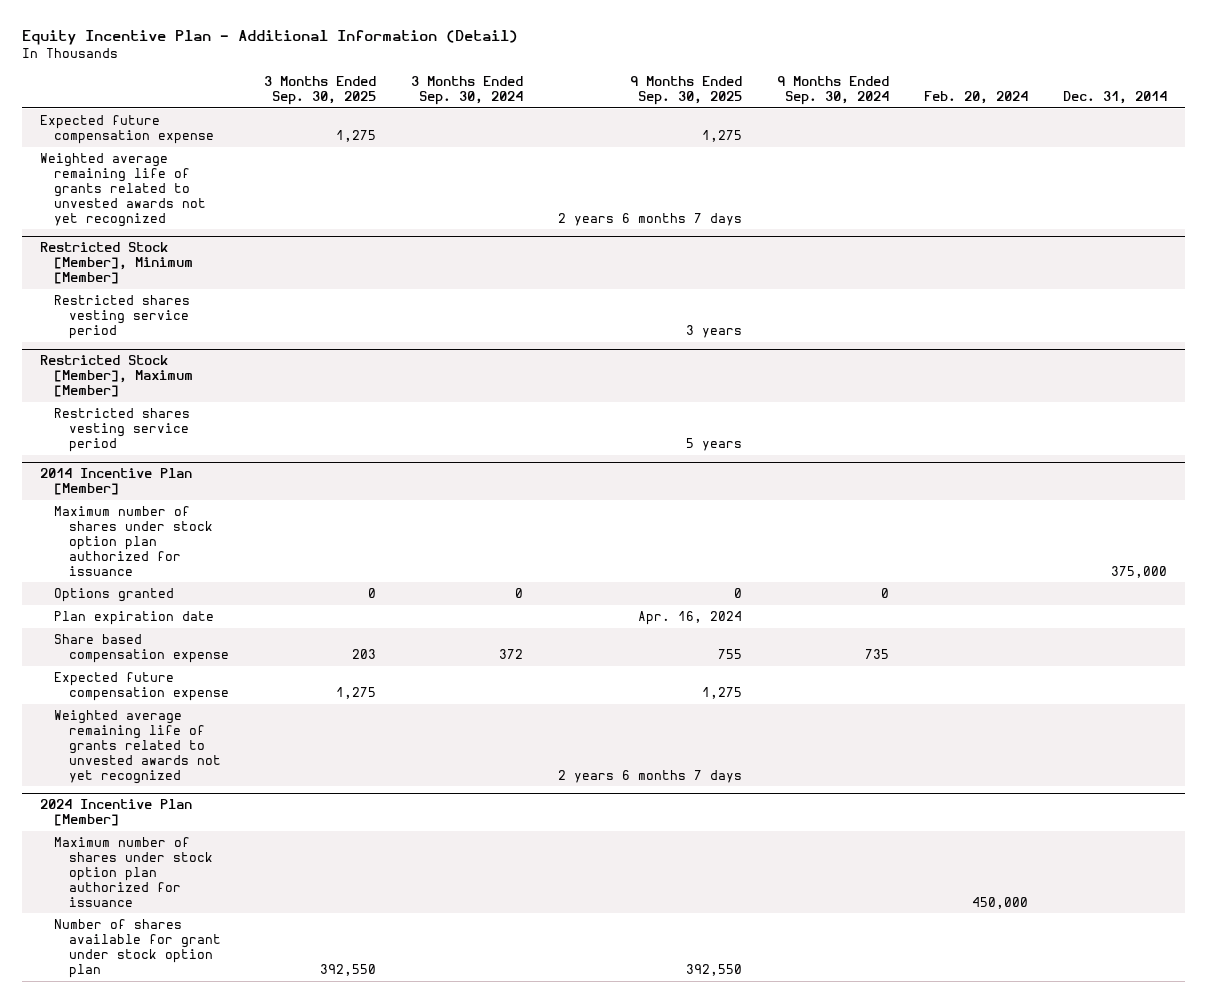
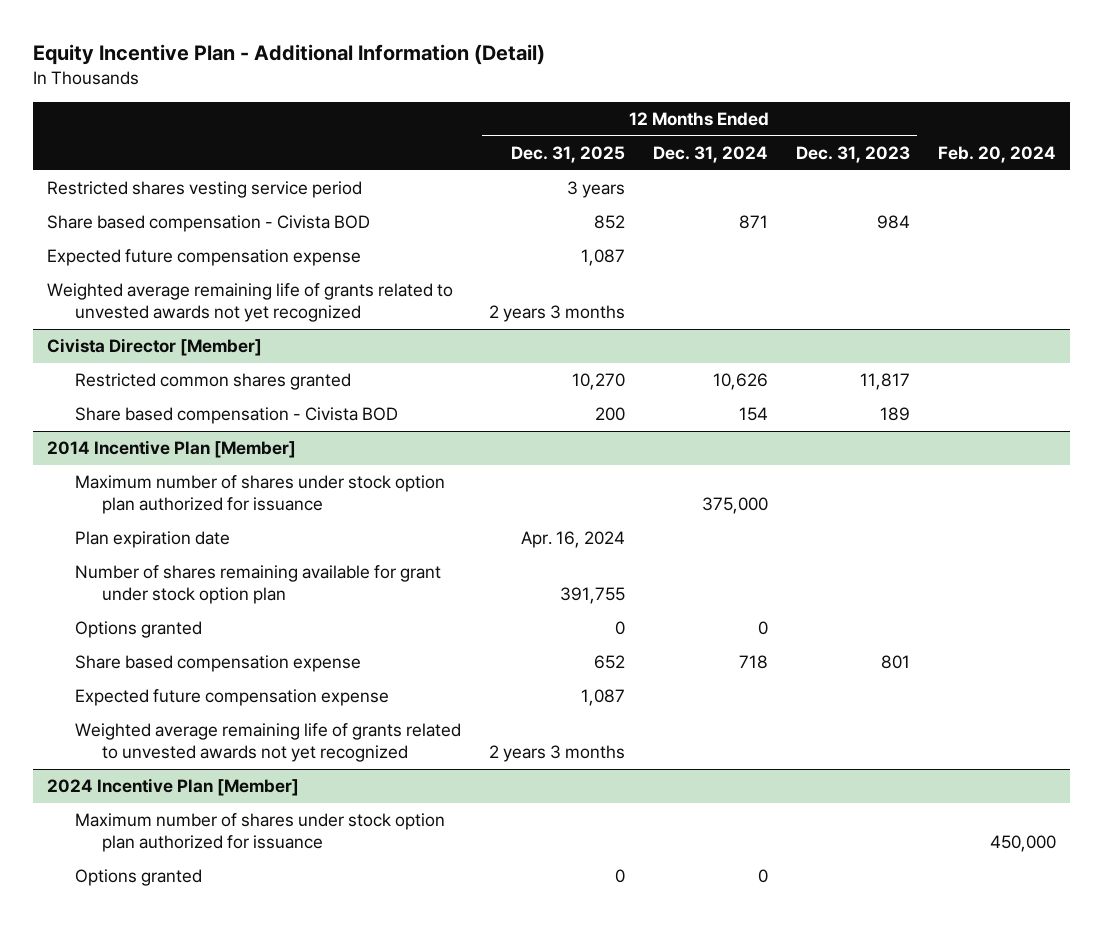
- | 3 Months Ended Sep. 30, 2025 | 3 Months Ended Sep. 30, 2024 | 9 Months Ended Sep. 30, 2025 | 9 Months Ended Sep. 30, 2024 | Feb. 20, 2024 | Dec. 31, 2014
+ | 12 Months Ended Dec. 31, 2025 | 12 Months Ended Dec. 31, 2024 | 12 Months Ended Dec. 31, 2023 | Feb. 20, 2024
+ Restricted shares vesting service period | 3 years | | |
+ Share based compensation - Civista BOD | 852 | 871 | 984 |
- Restricted Stock [Member], Minimum [Member]
- Restricted shares vesting service period | | | 3 years | | |
- Restricted Stock [Member], Maximum [Member]
- Restricted shares vesting service period | | | 5 years | | |
+ Civista Director [Member]
+ Restricted common shares granted | 10,270 | 10,626 | 11,817 |
+ Share based compensation - Civista BOD | 200 | 154 | 189 |
@ 2014 Incentive Plan [Member]
+ Number of shares remaining available for grant under stock option plan | 391,755 | | |
moved down: Options granted | 0 | 0 | |
@ 2024 Incentive Plan [Member]
- Number of shares available for grant under stock option plan | 392,550 | | 392,550 | | |
+ Options granted | 0 | 0 | |

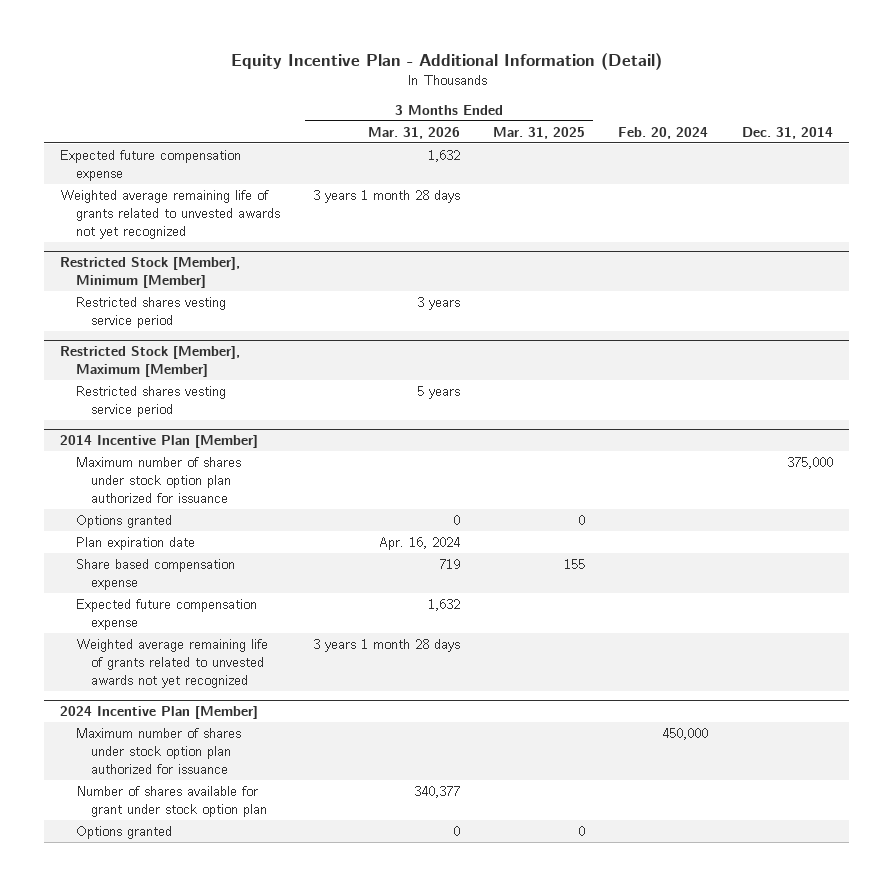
- | 12 Months Ended Dec. 31, 2025 | 12 Months Ended Dec. 31, 2024 | 12 Months Ended Dec. 31, 2023 | Feb. 20, 2024
+ | 3 Months Ended Mar. 31, 2026 | 3 Months Ended Mar. 31, 2025 | Feb. 20, 2024 | Dec. 31, 2014
- Restricted shares vesting service period | 3 years | | |
- Share based compensation - Civista BOD | 852 | 871 | 984 |
- Civista Director [Member]
- Restricted common shares granted | 10,270 | 10,626 | 11,817 |
- Share based compensation - Civista BOD | 200 | 154 | 189 |
+ Restricted Stock [Member], Minimum [Member]
+ Restricted shares vesting service period | 3 years | | |
+ Restricted Stock [Member], Maximum [Member]
+ Restricted shares vesting service period | 5 years | | |
@ 2014 Incentive Plan [Member]
- Number of shares remaining available for grant under stock option plan | 391,755 | | |
moved down: Plan expiration date | Apr. 16, 2024 | | |
@ 2024 Incentive Plan [Member]
+ Number of shares available for grant under stock option plan | 340,377 | | |

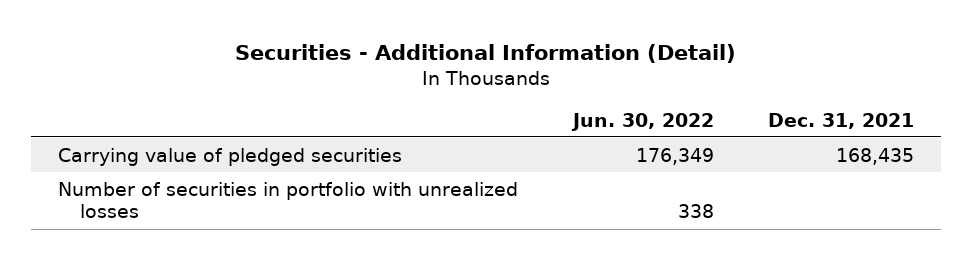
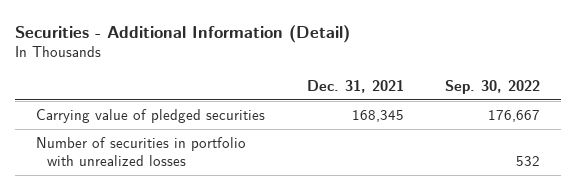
- | Jun. 30, 2022 | Dec. 31, 2021
+ | Dec. 31, 2021 | Sep. 30, 2022
- Carrying value of pledged securities | 176,349 | 168,435
+ Carrying value of pledged securities | 168,345 | 176,667

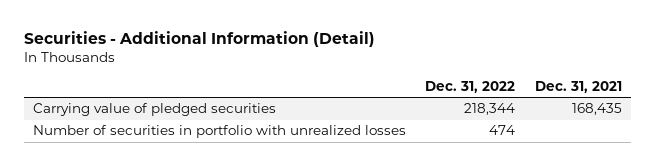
- | Dec. 31, 2021 | Sep. 30, 2022
+ | Dec. 31, 2022 | Dec. 31, 2021
- Carrying value of pledged securities | 168,345 | 176,667
+ Carrying value of pledged securities | 218,344 | 168,435

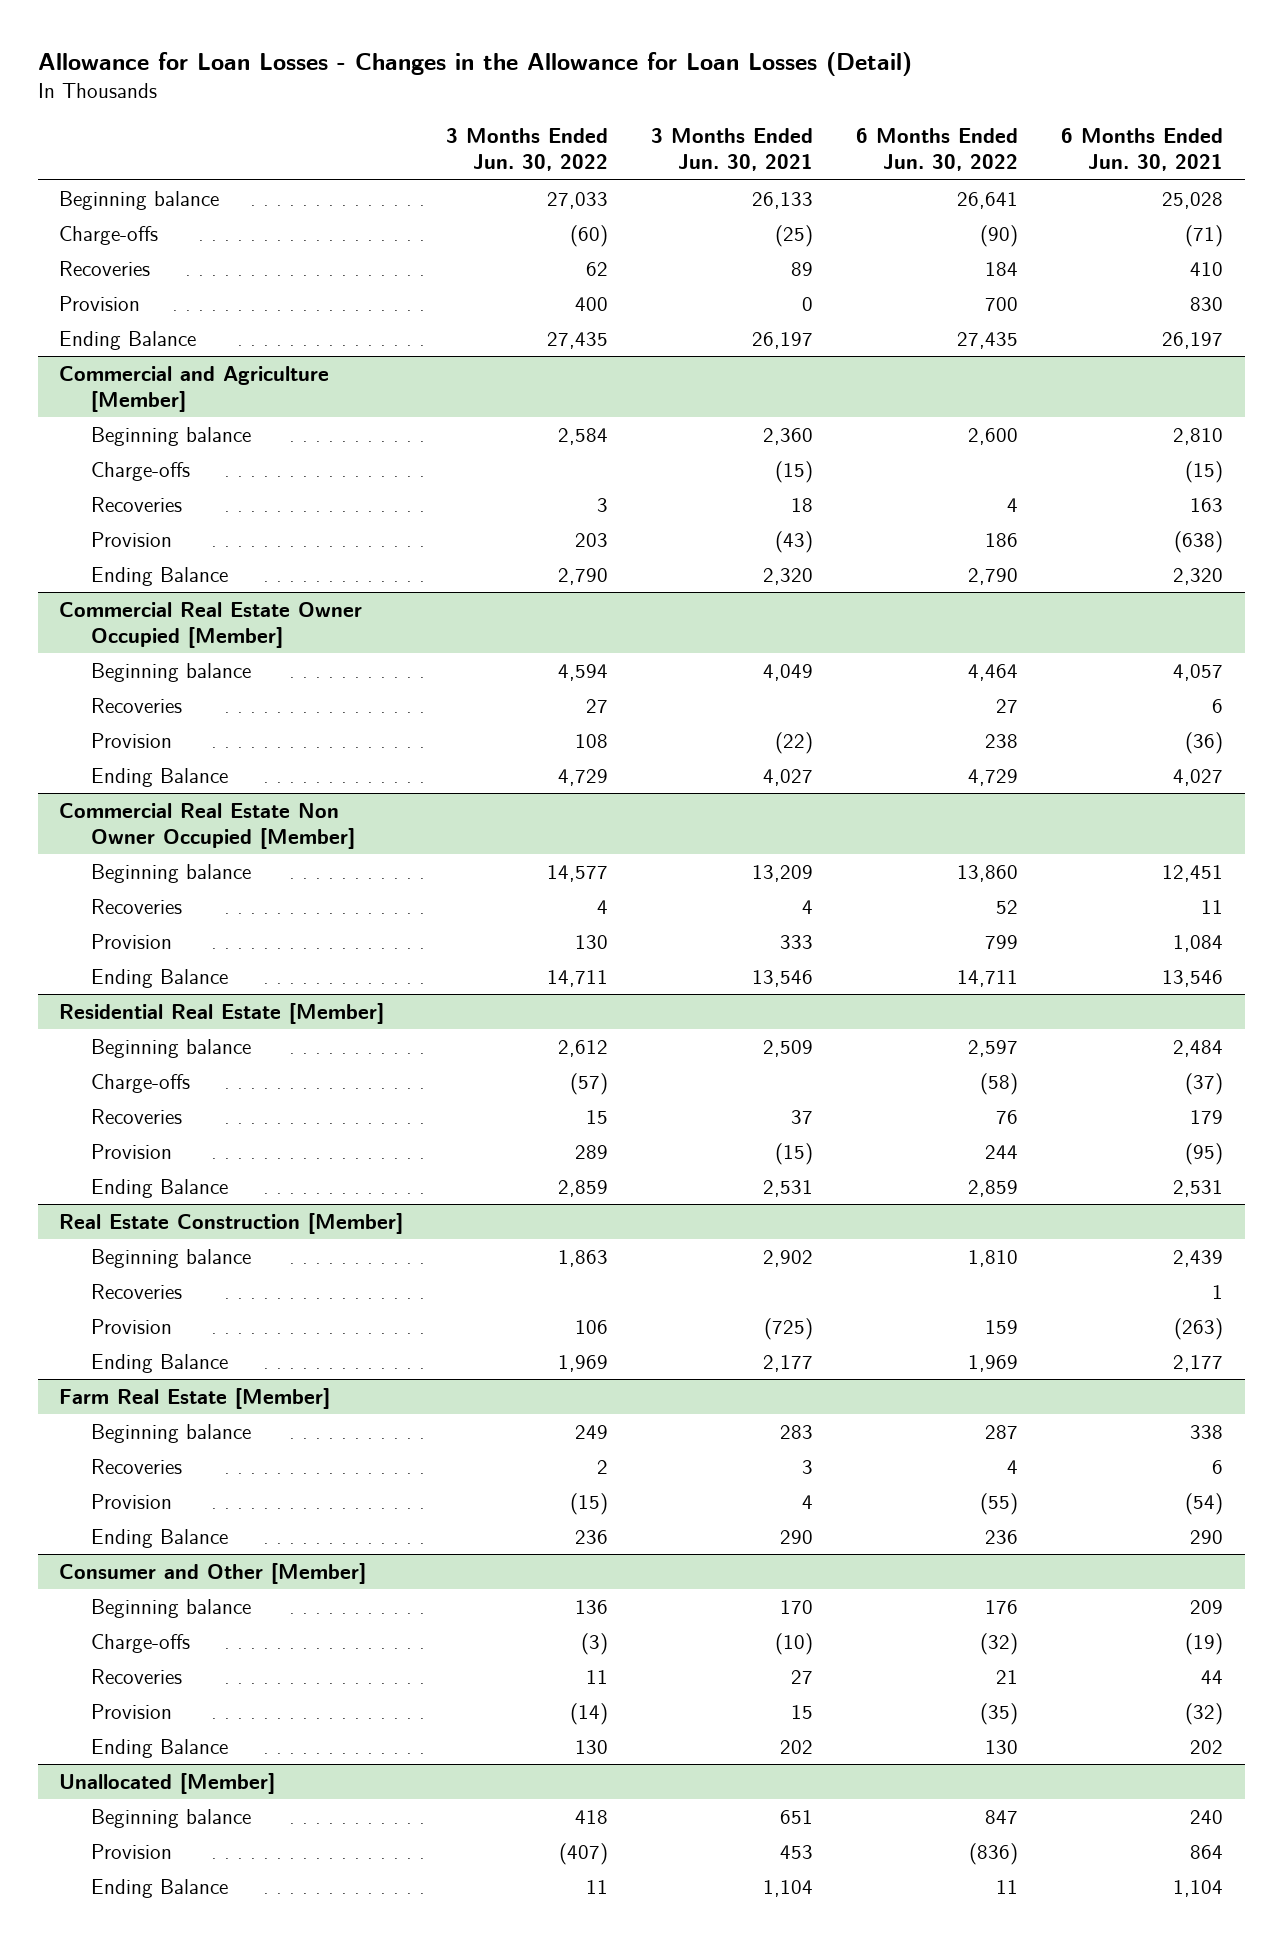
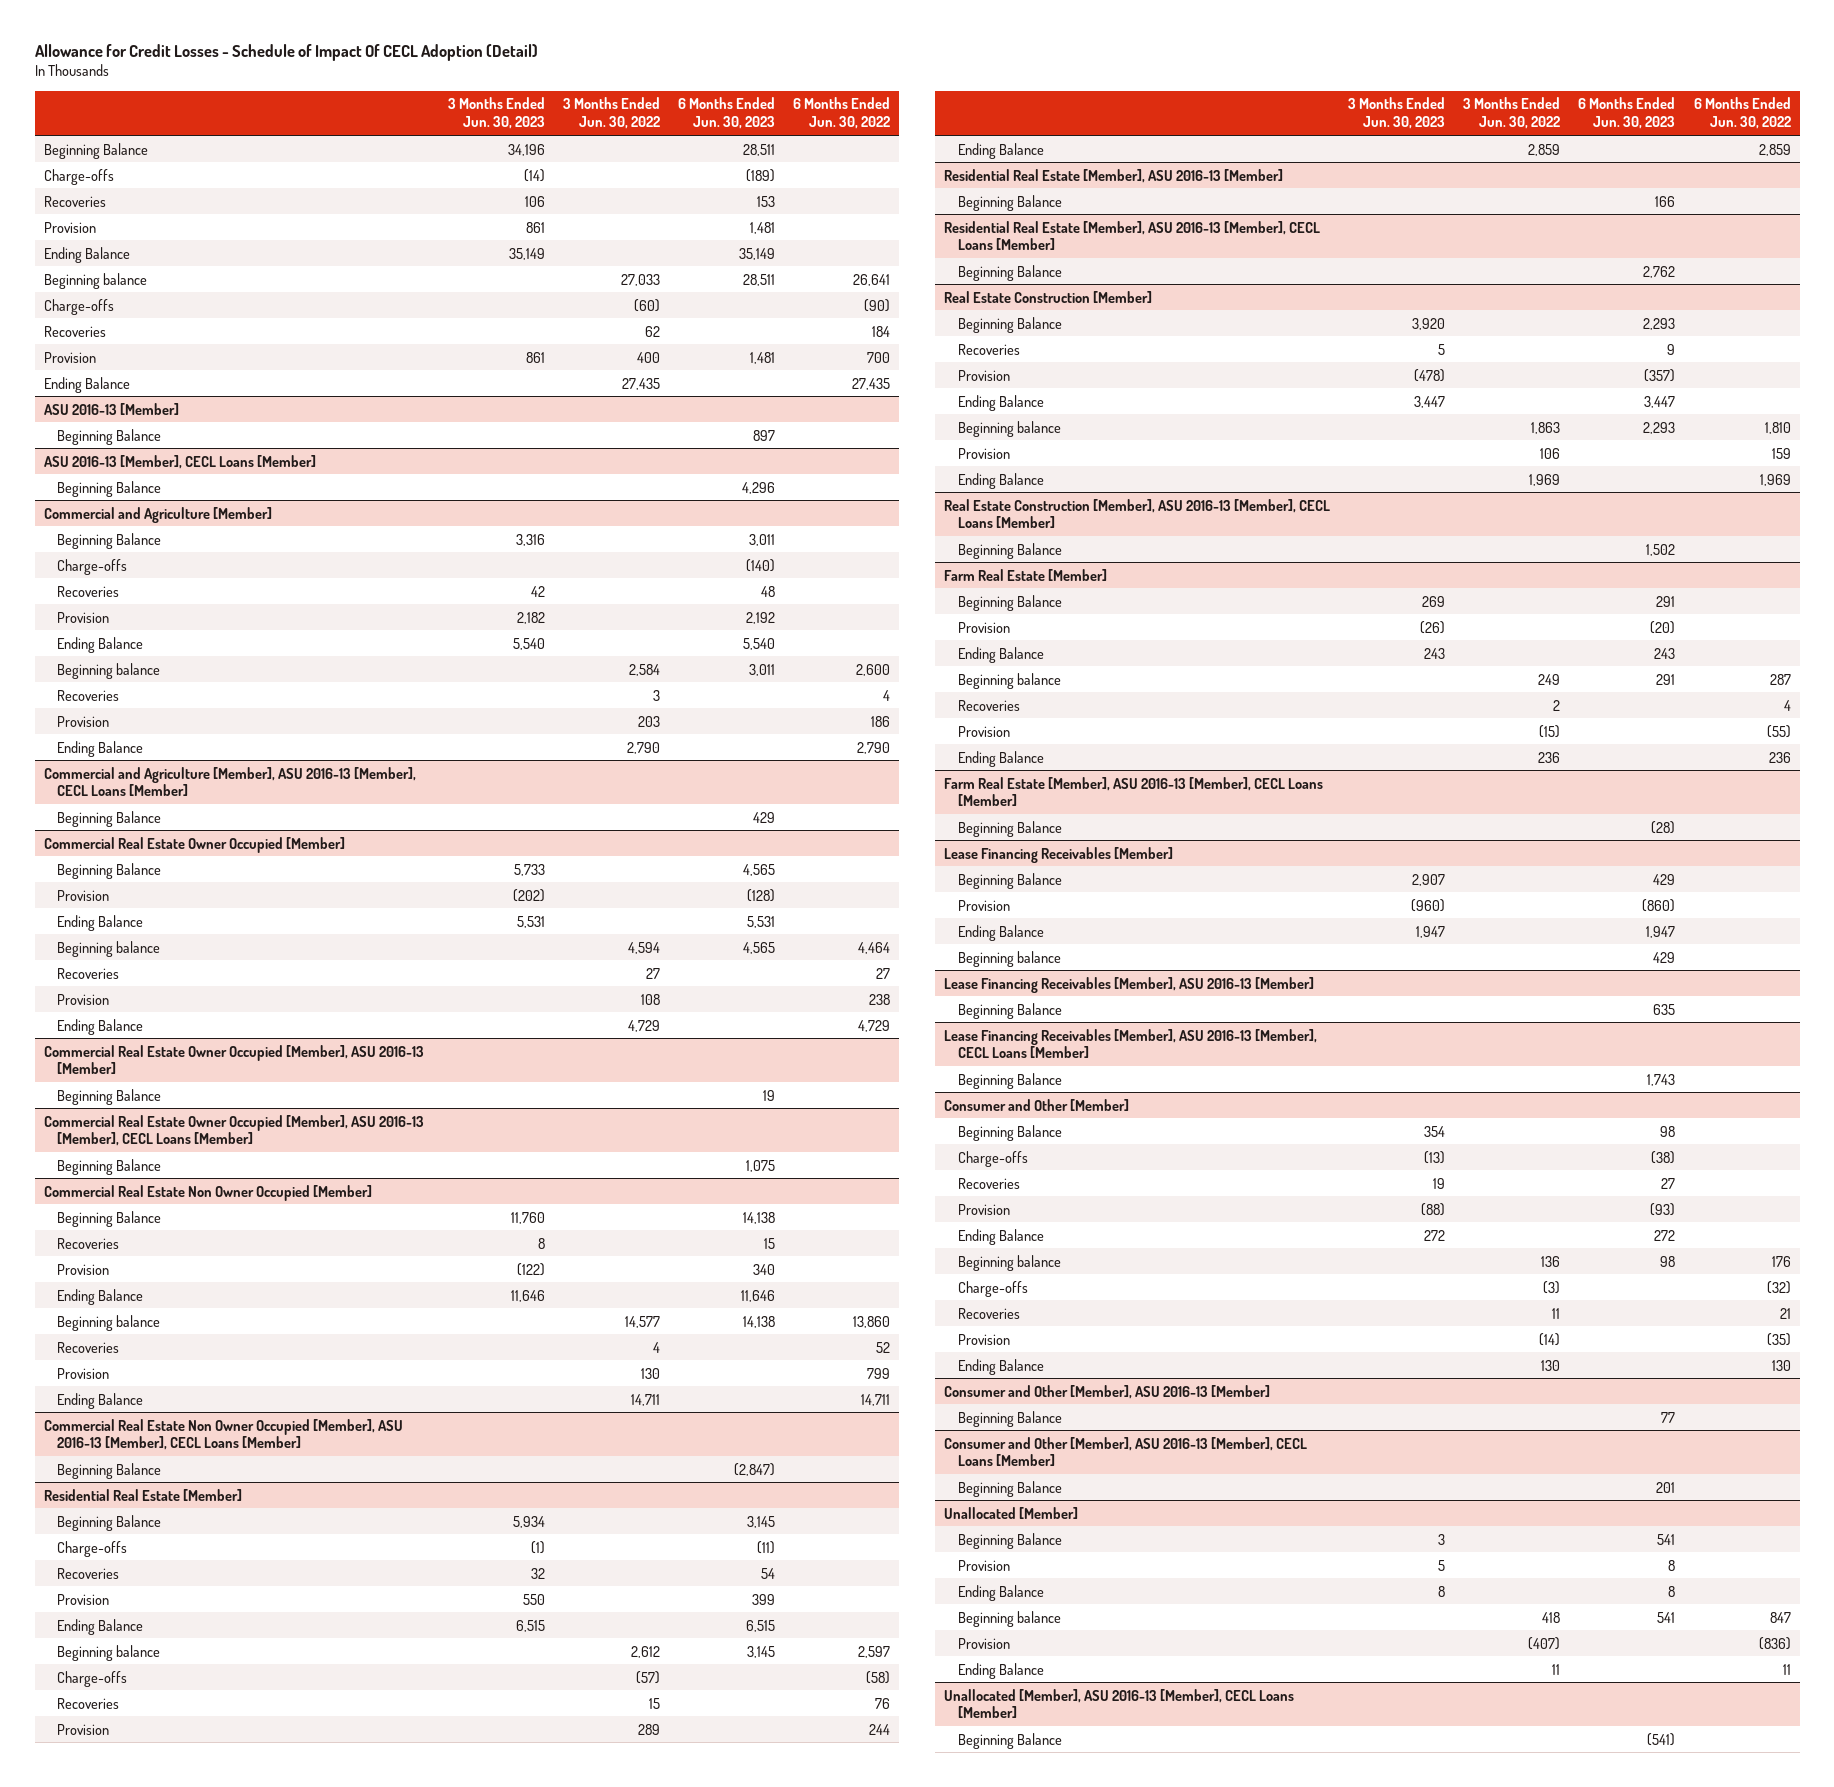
- Allowance for Loan Losses - Changes in the Allowance for Loan Losses (Detail)
+ Allowance for Credit Losses - Schedule of Impact Of CECL Adoption (Detail)
- | 3 Months Ended Jun. 30, 2022 | 3 Months Ended Jun. 30, 2021 | 6 Months Ended Jun. 30, 2022 | 6 Months Ended Jun. 30, 2021
+ | 3 Months Ended Jun. 30, 2023 | 3 Months Ended Jun. 30, 2022 | 6 Months Ended Jun. 30, 2023 | 6 Months Ended Jun. 30, 2022
+ Beginning Balance | 34,196 | | 28,511 |
+ Charge-offs | (14) | | (189) |
+ Recoveries | 106 | | 153 |
+ Provision | 861 | | 1,481 |
+ Ending Balance | 35,149 | | 35,149 |
+ ASU 2016-13 [Member]
+ Beginning Balance | | | 897 |
+ ASU 2016-13 [Member], CECL Loans [Member]
+ Beginning Balance | | | 4,296 |
@ Commercial and Agriculture [Member]
+ Beginning Balance | 3,316 | | 3,011 |
+ Recoveries | 42 | | 48 |
+ Provision | 2,182 | | 2,192 |
+ Ending Balance | 5,540 | | 5,540 |
moved down: Beginning balance | | 2,584 | 3,011 | 2,600
+ Commercial and Agriculture [Member], ASU 2016-13 [Member], CECL Loans [Member]
+ Beginning Balance | | | 429 |
@ Commercial Real Estate Owner Occupied [Member]
+ Beginning Balance | 5,733 | | 4,565 |
+ Provision | (202) | | (128) |
+ Ending Balance | 5,531 | | 5,531 |
+ Commercial Real Estate Owner Occupied [Member], ASU 2016-13 [Member]
+ Beginning Balance | | | 19 |
+ Commercial Real Estate Owner Occupied [Member], ASU 2016-13 [Member], CECL Loans [Member]
+ Beginning Balance | | | 1,075 |
@ Commercial Real Estate Non Owner Occupied [Member]
+ Beginning Balance | 11,760 | | 14,138 |
+ Recoveries | 8 | | 15 |
+ Provision | (122) | | 340 |
+ Ending Balance | 11,646 | | 11,646 |
+ Commercial Real Estate Non Owner Occupied [Member], ASU 2016-13 [Member], CECL Loans [Member]
+ Beginning Balance | | | (2,847) |
@ Residential Real Estate [Member]
+ Beginning Balance | 5,934 | | 3,145 |
+ Charge-offs | (1) | | (11) |
+ Recoveries | 32 | | 54 |
+ Provision | 550 | | 399 |
+ Ending Balance | 6,515 | | 6,515 |
+ Residential Real Estate [Member], ASU 2016-13 [Member]
+ Beginning Balance | | | 166 |
+ Residential Real Estate [Member], ASU 2016-13 [Member], CECL Loans [Member]
+ Beginning Balance | | | 2,762 |
@ Real Estate Construction [Member]
+ Beginning Balance | 3,920 | | 2,293 |
+ Provision | (478) | | (357) |
+ Ending Balance | 3,447 | | 3,447 |
moved down: Beginning balance | | 1,863 | 2,293 | 1,810
+ Real Estate Construction [Member], ASU 2016-13 [Member], CECL Loans [Member]
+ Beginning Balance | | | 1,502 |
@ Farm Real Estate [Member]
+ Beginning Balance | 269 | | 291 |
+ Provision | (26) | | (20) |
+ Ending Balance | 243 | | 243 |
+ Farm Real Estate [Member], ASU 2016-13 [Member], CECL Loans [Member]
+ Beginning Balance | | | (28) |
+ Lease Financing Receivables [Member]
+ Beginning Balance | 2,907 | | 429 |
+ Provision | (960) | | (860) |
+ Ending Balance | 1,947 | | 1,947 |
+ Beginning balance | | | 429 |
+ Lease Financing Receivables [Member], ASU 2016-13 [Member]
+ Beginning Balance | | | 635 |
+ Lease Financing Receivables [Member], ASU 2016-13 [Member], CECL Loans [Member]
+ Beginning Balance | | | 1,743 |
@ Consumer and Other [Member]
+ Beginning Balance | 354 | | 98 |
+ Charge-offs | (13) | | (38) |
+ Recoveries | 19 | | 27 |
+ Provision | (88) | | (93) |
+ Ending Balance | 272 | | 272 |
+ Consumer and Other [Member], ASU 2016-13 [Member]
+ Beginning Balance | | | 77 |
+ Consumer and Other [Member], ASU 2016-13 [Member], CECL Loans [Member]
+ Beginning Balance | | | 201 |
@ Unallocated [Member]
+ Beginning Balance | 3 | | 541 |
+ Provision | 5 | | 8 |
+ Ending Balance | 8 | | 8 |
+ Unallocated [Member], ASU 2016-13 [Member], CECL Loans [Member]
+ Beginning Balance | | | (541) |

